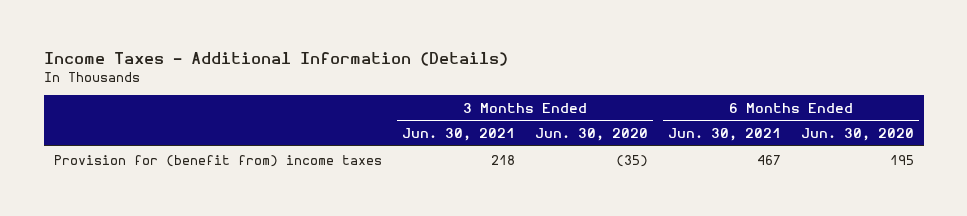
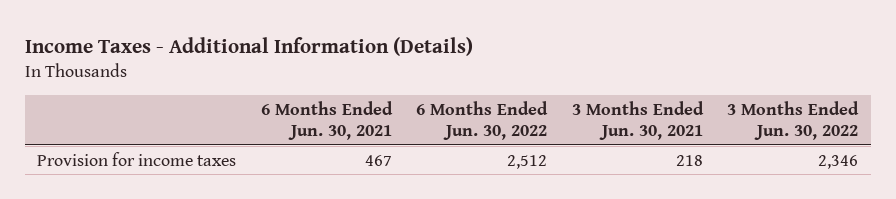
- | 3 Months Ended Jun. 30, 2021 | 3 Months Ended Jun. 30, 2020 | 6 Months Ended Jun. 30, 2021 | 6 Months Ended Jun. 30, 2020
+ | 6 Months Ended Jun. 30, 2021 | 6 Months Ended Jun. 30, 2022 | 3 Months Ended Jun. 30, 2021 | 3 Months Ended Jun. 30, 2022
- Provision for (benefit from) income taxes | 218 | (35) | 467 | 195
+ Provision for income taxes | 467 | 2,512 | 218 | 2,346

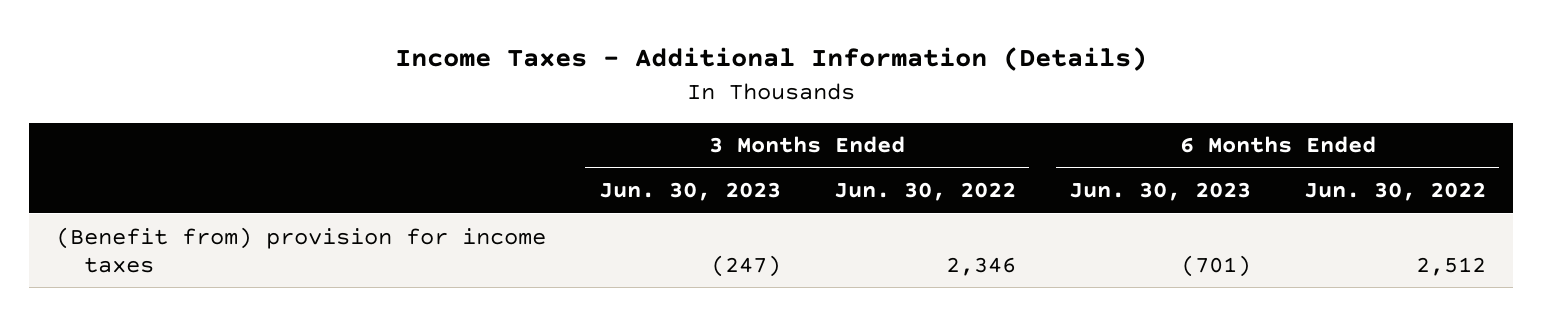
- | 6 Months Ended Jun. 30, 2021 | 6 Months Ended Jun. 30, 2022 | 3 Months Ended Jun. 30, 2021 | 3 Months Ended Jun. 30, 2022
+ | 3 Months Ended Jun. 30, 2023 | 3 Months Ended Jun. 30, 2022 | 6 Months Ended Jun. 30, 2023 | 6 Months Ended Jun. 30, 2022
- Provision for income taxes | 467 | 2,512 | 218 | 2,346
+ (Benefit from) provision for income taxes | (247) | 2,346 | (701) | 2,512

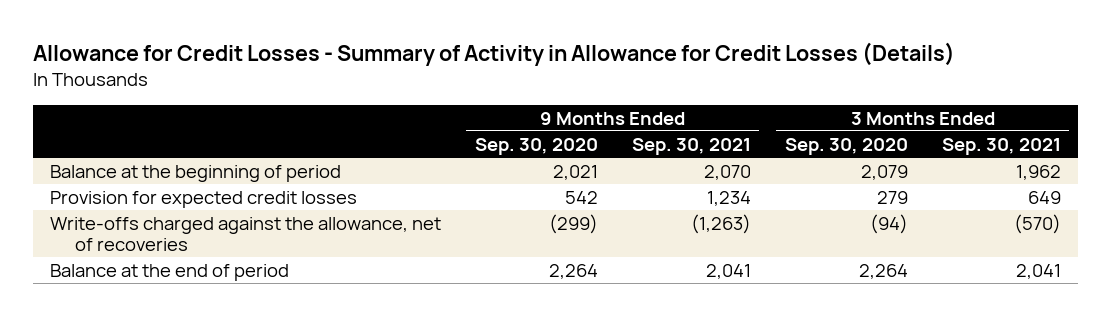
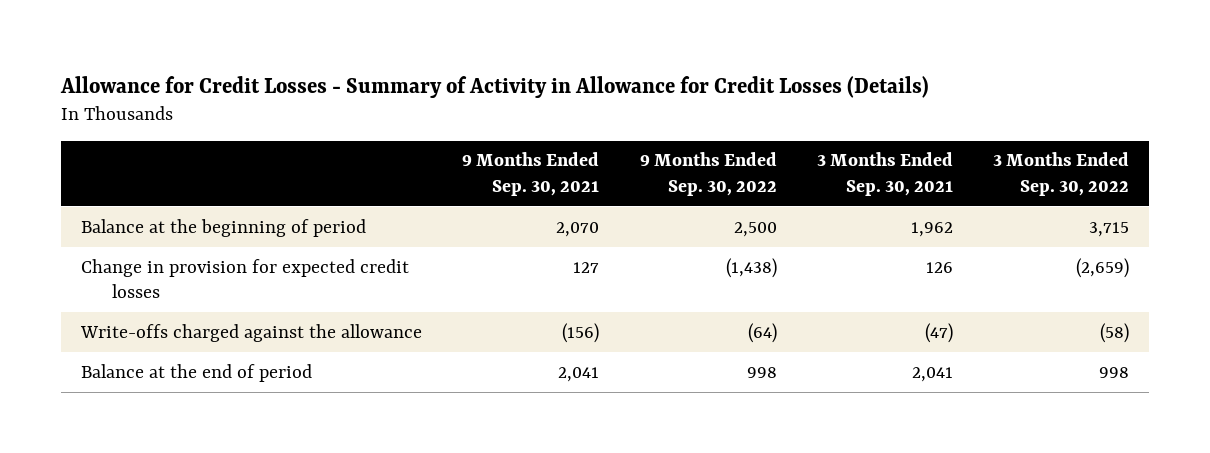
- | 9 Months Ended Sep. 30, 2020 | 9 Months Ended Sep. 30, 2021 | 3 Months Ended Sep. 30, 2020 | 3 Months Ended Sep. 30, 2021
+ | 9 Months Ended Sep. 30, 2021 | 9 Months Ended Sep. 30, 2022 | 3 Months Ended Sep. 30, 2021 | 3 Months Ended Sep. 30, 2022
- Provision for expected credit losses | 542 | 1,234 | 279 | 649
- Write-offs charged against the allowance, net of recoveries | (299) | (1,263) | (94) | (570)
+ Change in provision for expected credit losses | 127 | (1,438) | 126 | (2,659)
+ Write-offs charged against the allowance | (156) | (64) | (47) | (58)

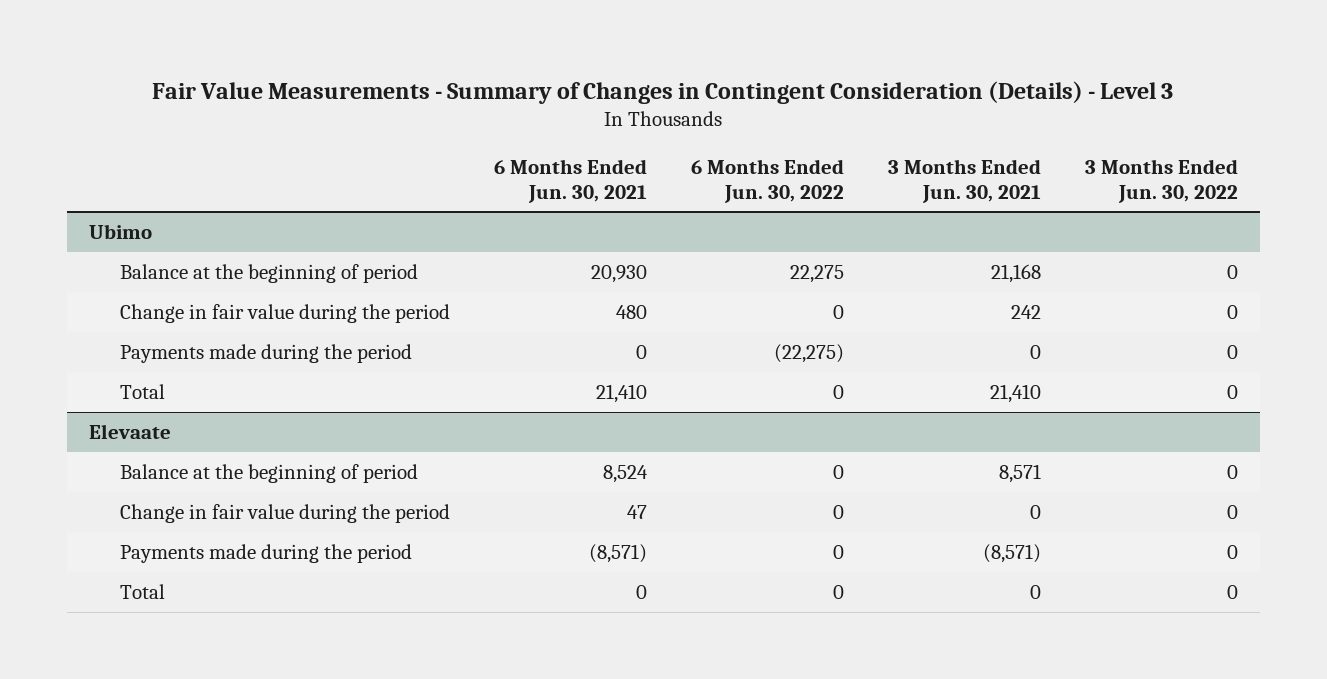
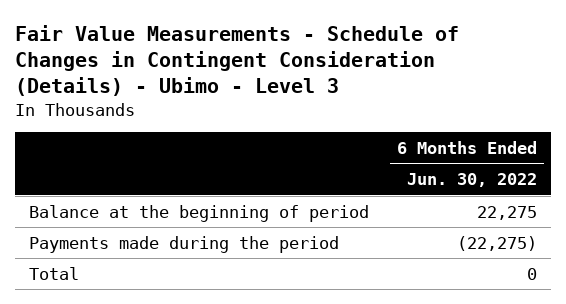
- Fair Value Measurements - Summary of Changes in Contingent Consideration (Details) - Level 3
+ Fair Value Measurements - Schedule of Changes in Contingent Consideration (Details) - Ubimo - Level 3
- | 6 Months Ended Jun. 30, 2021 | 6 Months Ended Jun. 30, 2022 | 3 Months Ended Jun. 30, 2021 | 3 Months Ended Jun. 30, 2022
+ | 6 Months Ended Jun. 30, 2022
- Ubimo
- Change in fair value during the period | 480 | 0 | 242 | 0
- Elevaate
- Balance at the beginning of period | 8,524 | 0 | 8,571 | 0
- Change in fair value during the period | 47 | 0 | 0 | 0
- Payments made during the period | (8,571) | 0 | (8,571) | 0
- Total | 0 | 0 | 0 | 0

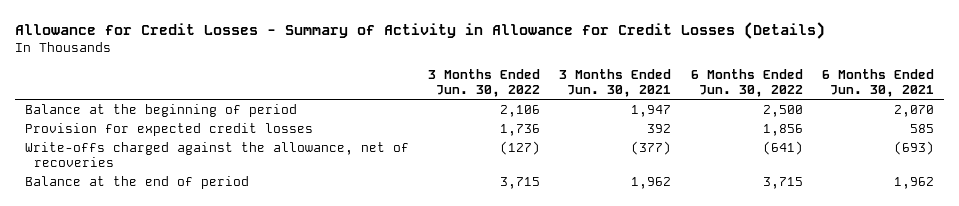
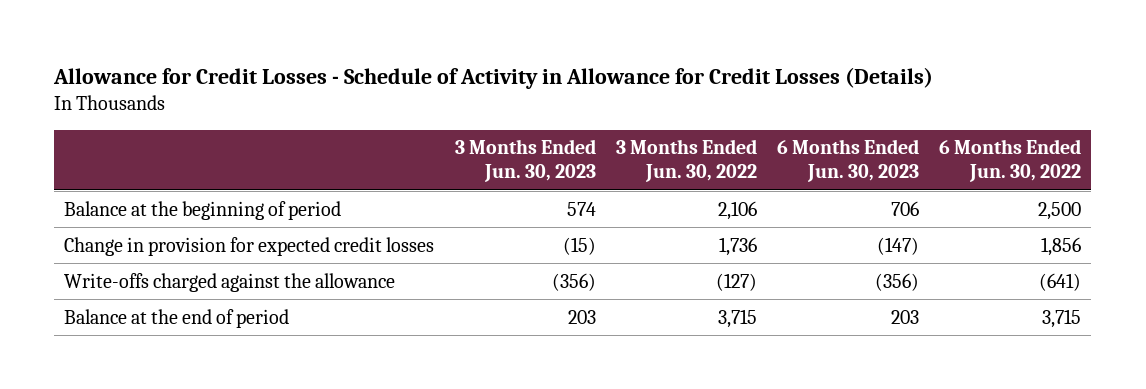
- Allowance for Credit Losses - Summary of Activity in Allowance for Credit Losses (Details)
+ Allowance for Credit Losses - Schedule of Activity in Allowance for Credit Losses (Details)
- | 3 Months Ended Jun. 30, 2022 | 3 Months Ended Jun. 30, 2021 | 6 Months Ended Jun. 30, 2022 | 6 Months Ended Jun. 30, 2021
+ | 3 Months Ended Jun. 30, 2023 | 3 Months Ended Jun. 30, 2022 | 6 Months Ended Jun. 30, 2023 | 6 Months Ended Jun. 30, 2022
- Provision for expected credit losses | 1,736 | 392 | 1,856 | 585
- Write-offs charged against the allowance, net of recoveries | (127) | (377) | (641) | (693)
+ Change in provision for expected credit losses | (15) | 1,736 | (147) | 1,856
+ Write-offs charged against the allowance | (356) | (127) | (356) | (641)

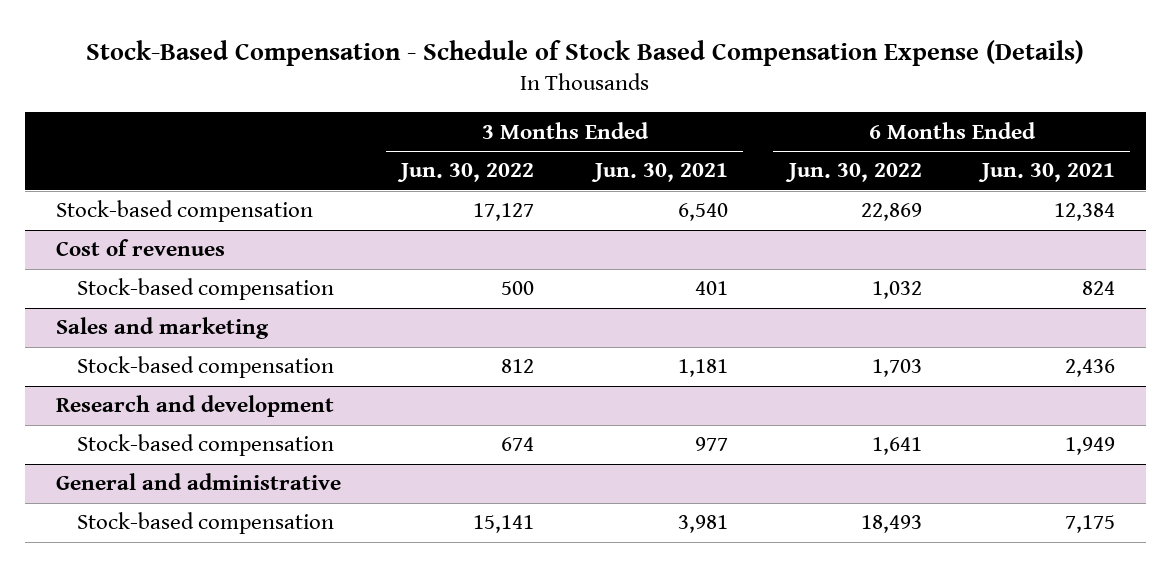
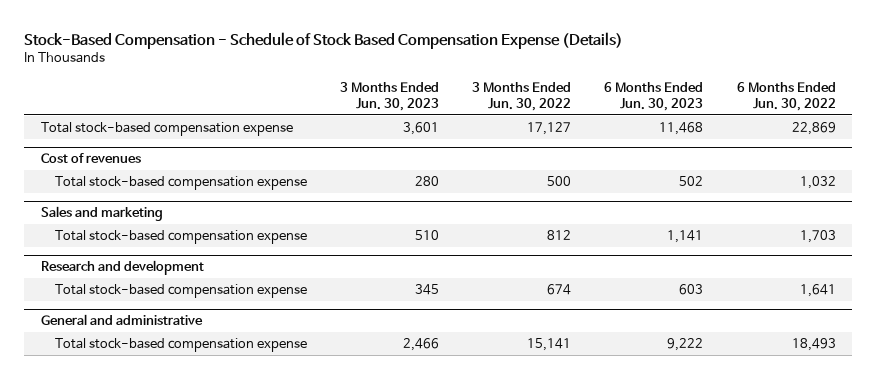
- | 3 Months Ended Jun. 30, 2022 | 3 Months Ended Jun. 30, 2021 | 6 Months Ended Jun. 30, 2022 | 6 Months Ended Jun. 30, 2021
+ | 3 Months Ended Jun. 30, 2023 | 3 Months Ended Jun. 30, 2022 | 6 Months Ended Jun. 30, 2023 | 6 Months Ended Jun. 30, 2022
- Stock-based compensation | 17,127 | 6,540 | 22,869 | 12,384
+ Total stock-based compensation expense | 3,601 | 17,127 | 11,468 | 22,869
@ Cost of revenues
- Stock-based compensation | 500 | 401 | 1,032 | 824
+ Total stock-based compensation expense | 280 | 500 | 502 | 1,032
@ Sales and marketing
- Stock-based compensation | 812 | 1,181 | 1,703 | 2,436
+ Total stock-based compensation expense | 510 | 812 | 1,141 | 1,703
@ Research and development
- Stock-based compensation | 674 | 977 | 1,641 | 1,949
+ Total stock-based compensation expense | 345 | 674 | 603 | 1,641
@ General and administrative
- Stock-based compensation | 15,141 | 3,981 | 18,493 | 7,175
+ Total stock-based compensation expense | 2,466 | 15,141 | 9,222 | 18,493

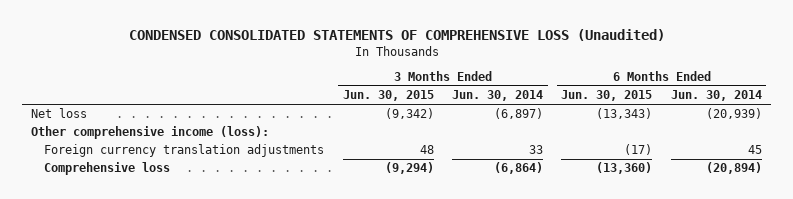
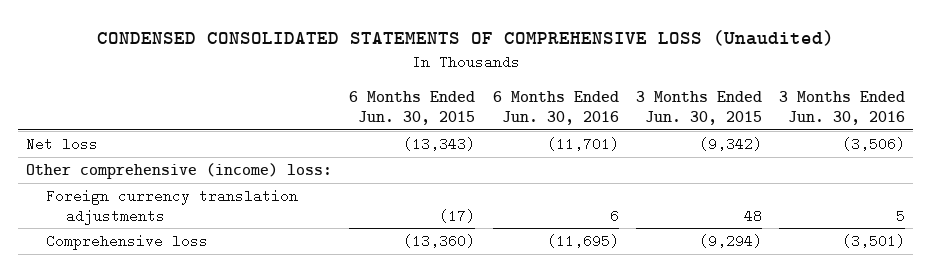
- | 3 Months Ended Jun. 30, 2015 | 3 Months Ended Jun. 30, 2014 | 6 Months Ended Jun. 30, 2015 | 6 Months Ended Jun. 30, 2014
+ | 6 Months Ended Jun. 30, 2015 | 6 Months Ended Jun. 30, 2016 | 3 Months Ended Jun. 30, 2015 | 3 Months Ended Jun. 30, 2016
- Other comprehensive income (loss):
+ Other comprehensive (income) loss:

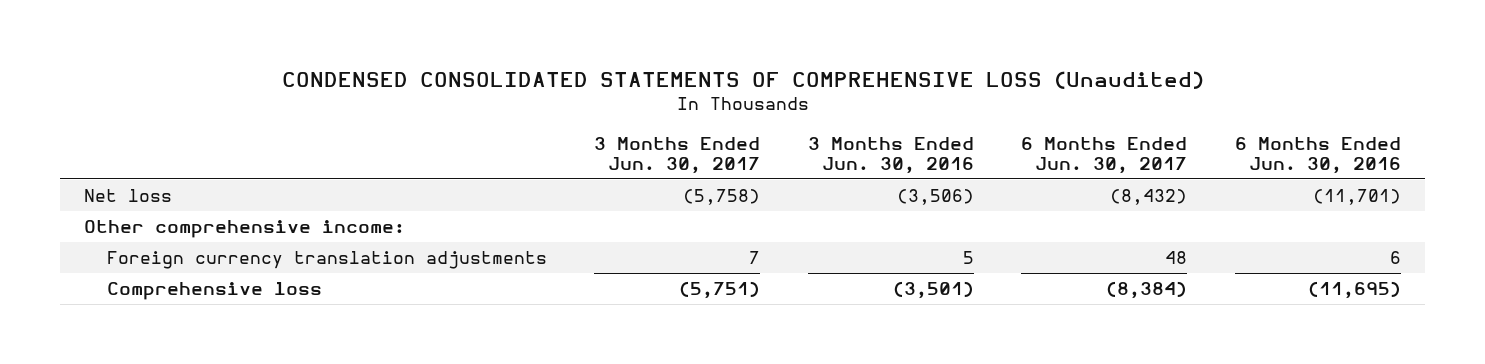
- | 6 Months Ended Jun. 30, 2015 | 6 Months Ended Jun. 30, 2016 | 3 Months Ended Jun. 30, 2015 | 3 Months Ended Jun. 30, 2016
+ | 3 Months Ended Jun. 30, 2017 | 3 Months Ended Jun. 30, 2016 | 6 Months Ended Jun. 30, 2017 | 6 Months Ended Jun. 30, 2016
- Other comprehensive (income) loss:
+ Other comprehensive income:

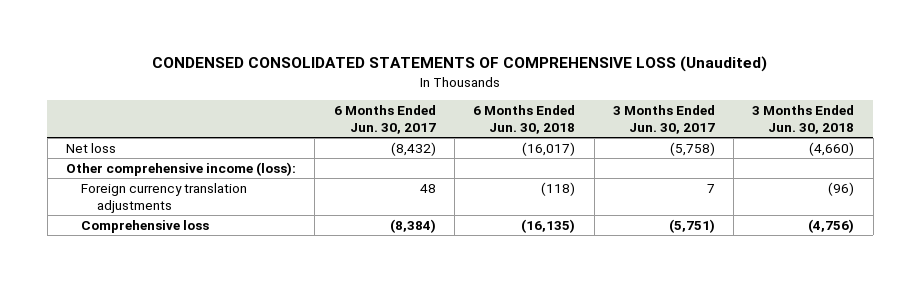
- | 3 Months Ended Jun. 30, 2017 | 3 Months Ended Jun. 30, 2016 | 6 Months Ended Jun. 30, 2017 | 6 Months Ended Jun. 30, 2016
+ | 6 Months Ended Jun. 30, 2017 | 6 Months Ended Jun. 30, 2018 | 3 Months Ended Jun. 30, 2017 | 3 Months Ended Jun. 30, 2018
- Other comprehensive income:
+ Other comprehensive income (loss):

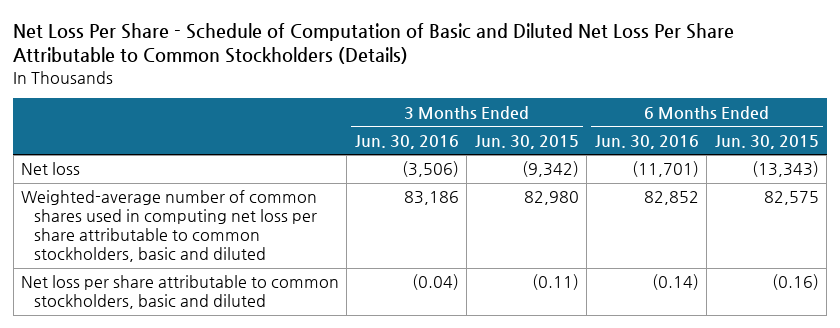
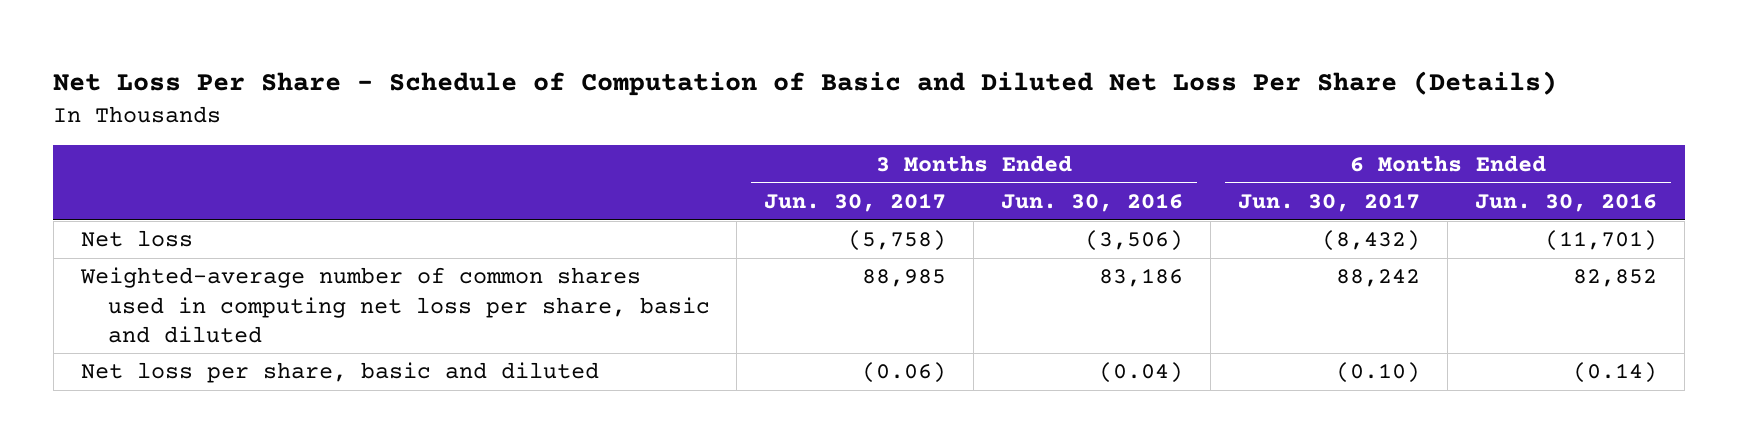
- Net Loss Per Share - Schedule of Computation of Basic and Diluted Net Loss Per Share Attributable to Common Stockholders (Details)
+ Net Loss Per Share - Schedule of Computation of Basic and Diluted Net Loss Per Share (Details)
- | 3 Months Ended Jun. 30, 2016 | 3 Months Ended Jun. 30, 2015 | 6 Months Ended Jun. 30, 2016 | 6 Months Ended Jun. 30, 2015
+ | 3 Months Ended Jun. 30, 2017 | 3 Months Ended Jun. 30, 2016 | 6 Months Ended Jun. 30, 2017 | 6 Months Ended Jun. 30, 2016
- Weighted-average number of common shares used in computing net loss per share attributable to common stockholders, basic and diluted | 83,186 | 82,980 | 82,852 | 82,575
- Net loss per share attributable to common stockholders, basic and diluted | (0.04) | (0.11) | (0.14) | (0.16)
+ Weighted-average number of common shares used in computing net loss per share, basic and diluted | 88,985 | 83,186 | 88,242 | 82,852
+ Net loss per share, basic and diluted | (0.06) | (0.04) | (0.10) | (0.14)

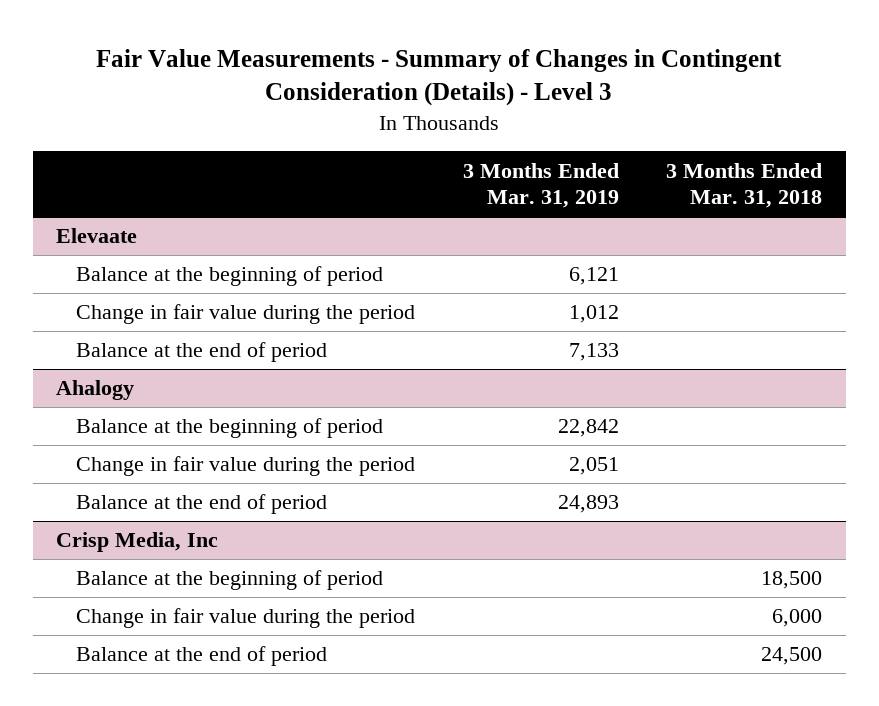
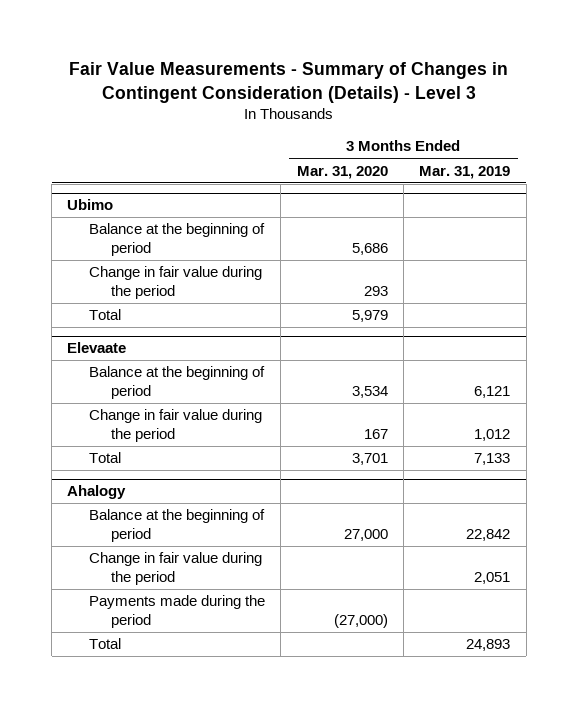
- | 3 Months Ended Mar. 31, 2019 | 3 Months Ended Mar. 31, 2018
+ | 3 Months Ended Mar. 31, 2020 | 3 Months Ended Mar. 31, 2019
+ Ubimo
+ Balance at the beginning of period | 5,686 |
+ Change in fair value during the period | 293 |
+ Total | 5,979 |
@ Elevaate
- Balance at the end of period | 7,133 |
+ Total | 3,701 | 7,133
@ Ahalogy
- Balance at the end of period | 24,893 |
- Crisp Media, Inc
- Balance at the beginning of period | | 18,500
- Change in fair value during the period | | 6,000
- Balance at the end of period | | 24,500
@ Ahalogy
+ Payments made during the period | (27,000) |
+ Total | | 24,893

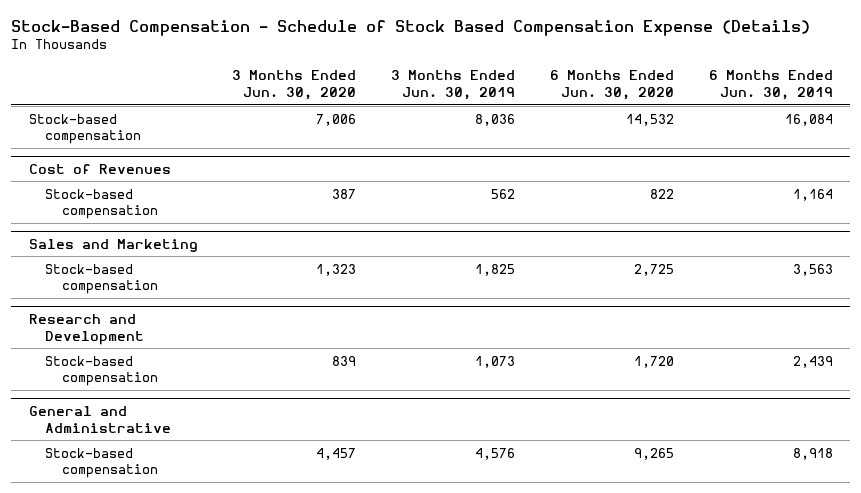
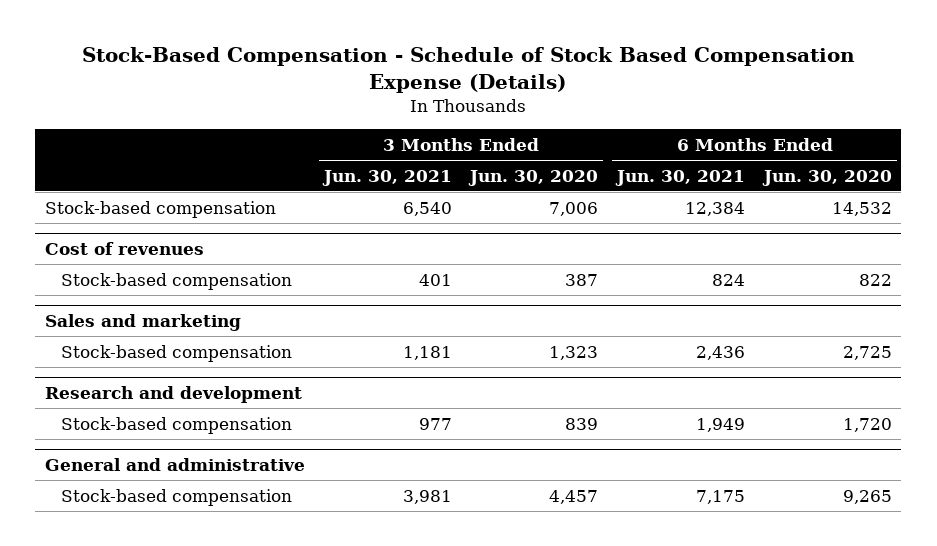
- | 3 Months Ended Jun. 30, 2020 | 3 Months Ended Jun. 30, 2019 | 6 Months Ended Jun. 30, 2020 | 6 Months Ended Jun. 30, 2019
+ | 3 Months Ended Jun. 30, 2021 | 3 Months Ended Jun. 30, 2020 | 6 Months Ended Jun. 30, 2021 | 6 Months Ended Jun. 30, 2020
- Cost of Revenues
+ Cost of revenues
- Sales and Marketing
+ Sales and marketing
- Research and Development
+ Research and development
- General and Administrative
+ General and administrative

